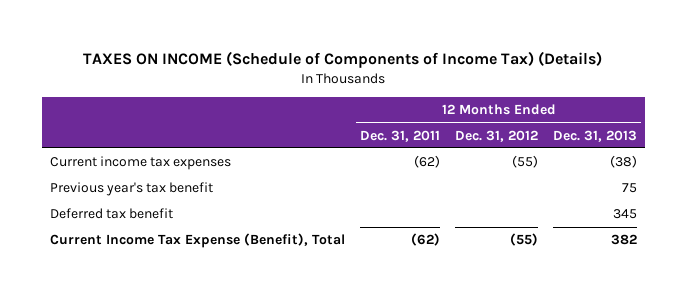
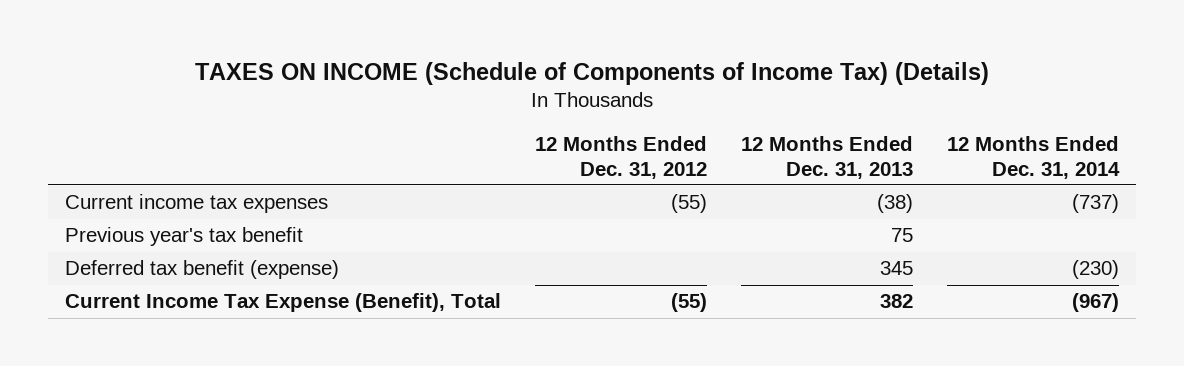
- | 12 Months Ended Dec. 31, 2011 | 12 Months Ended Dec. 31, 2012 | 12 Months Ended Dec. 31, 2013
+ | 12 Months Ended Dec. 31, 2012 | 12 Months Ended Dec. 31, 2013 | 12 Months Ended Dec. 31, 2014
- Deferred tax benefit | | | 345
+ Deferred tax benefit (expense) | | 345 | (230)

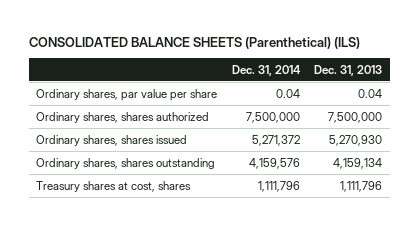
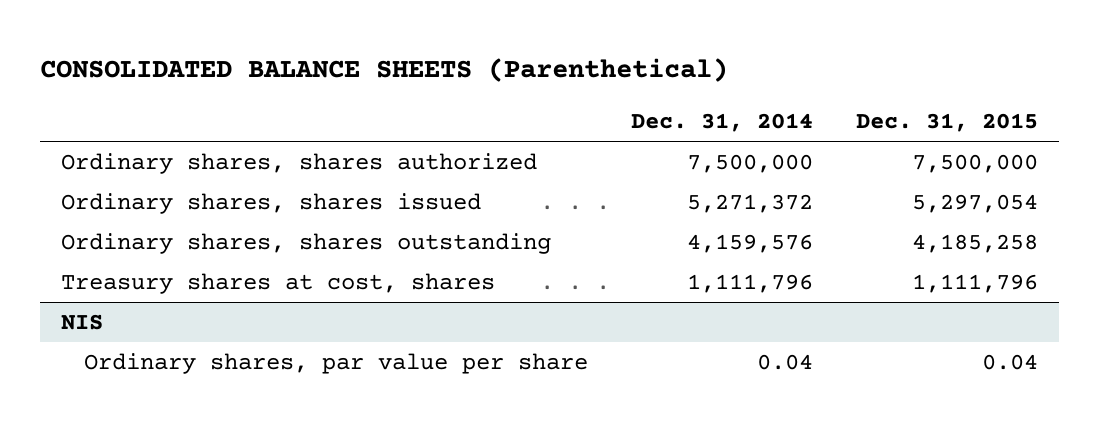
- CONSOLIDATED BALANCE SHEETS (Parenthetical) (ILS)
+ CONSOLIDATED BALANCE SHEETS (Parenthetical)
- | Dec. 31, 2014 | Dec. 31, 2013
+ | Dec. 31, 2014 | Dec. 31, 2015
- Ordinary shares, par value per share | 0.04 | 0.04
+ NIS
+ Ordinary shares, par value per share | 0.04 | 0.04

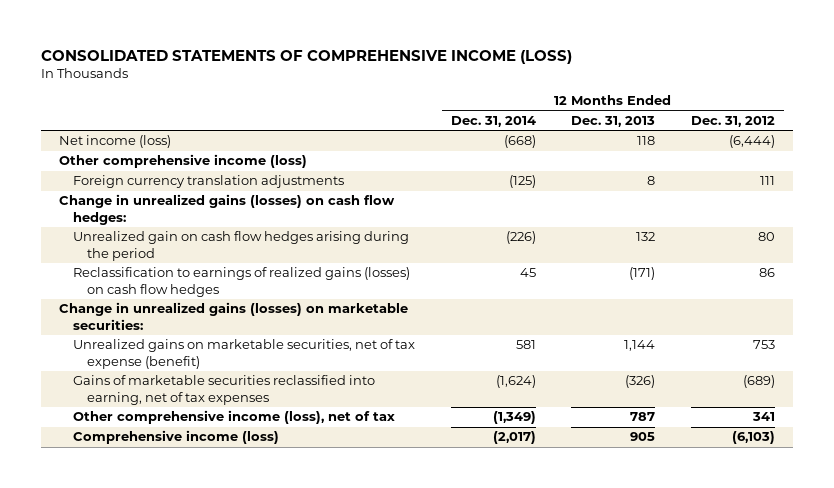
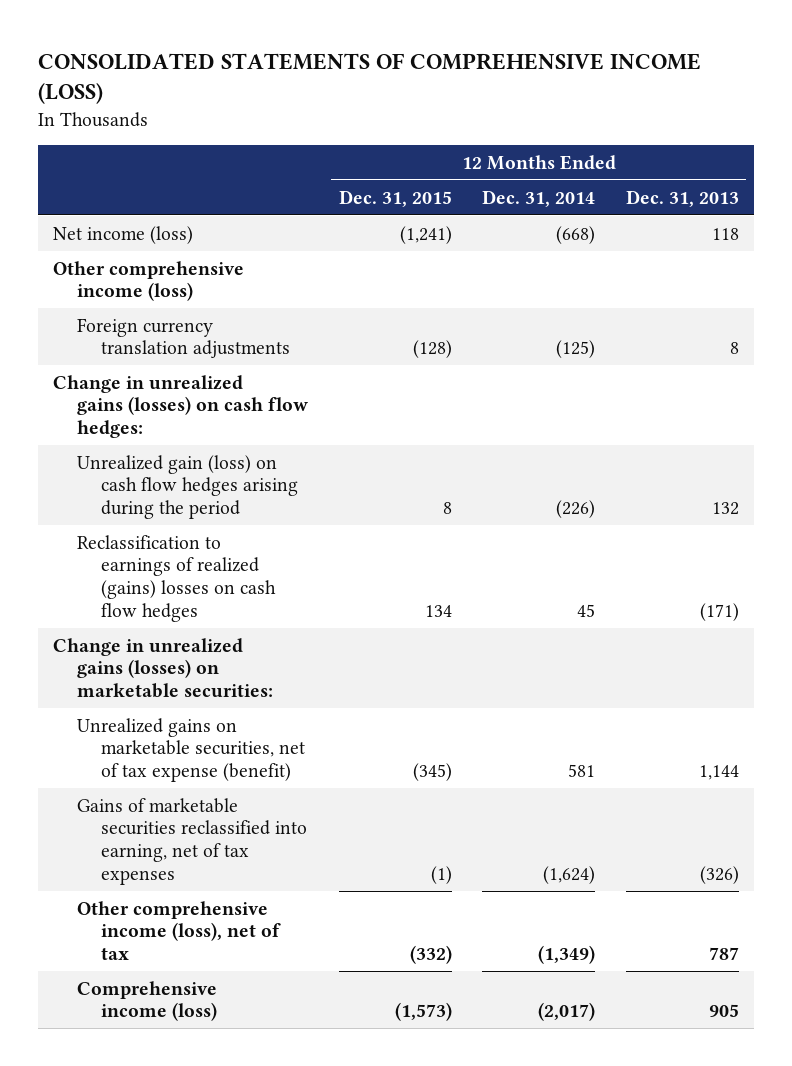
- | 12 Months Ended Dec. 31, 2014 | 12 Months Ended Dec. 31, 2013 | 12 Months Ended Dec. 31, 2012
+ | 12 Months Ended Dec. 31, 2015 | 12 Months Ended Dec. 31, 2014 | 12 Months Ended Dec. 31, 2013
- Unrealized gain on cash flow hedges arising during the period | (226) | 132 | 80
- Reclassification to earnings of realized gains (losses) on cash flow hedges | 45 | (171) | 86
+ Unrealized gain (loss) on cash flow hedges arising during the period | 8 | (226) | 132
+ Reclassification to earnings of realized (gains) losses on cash flow hedges | 134 | 45 | (171)

